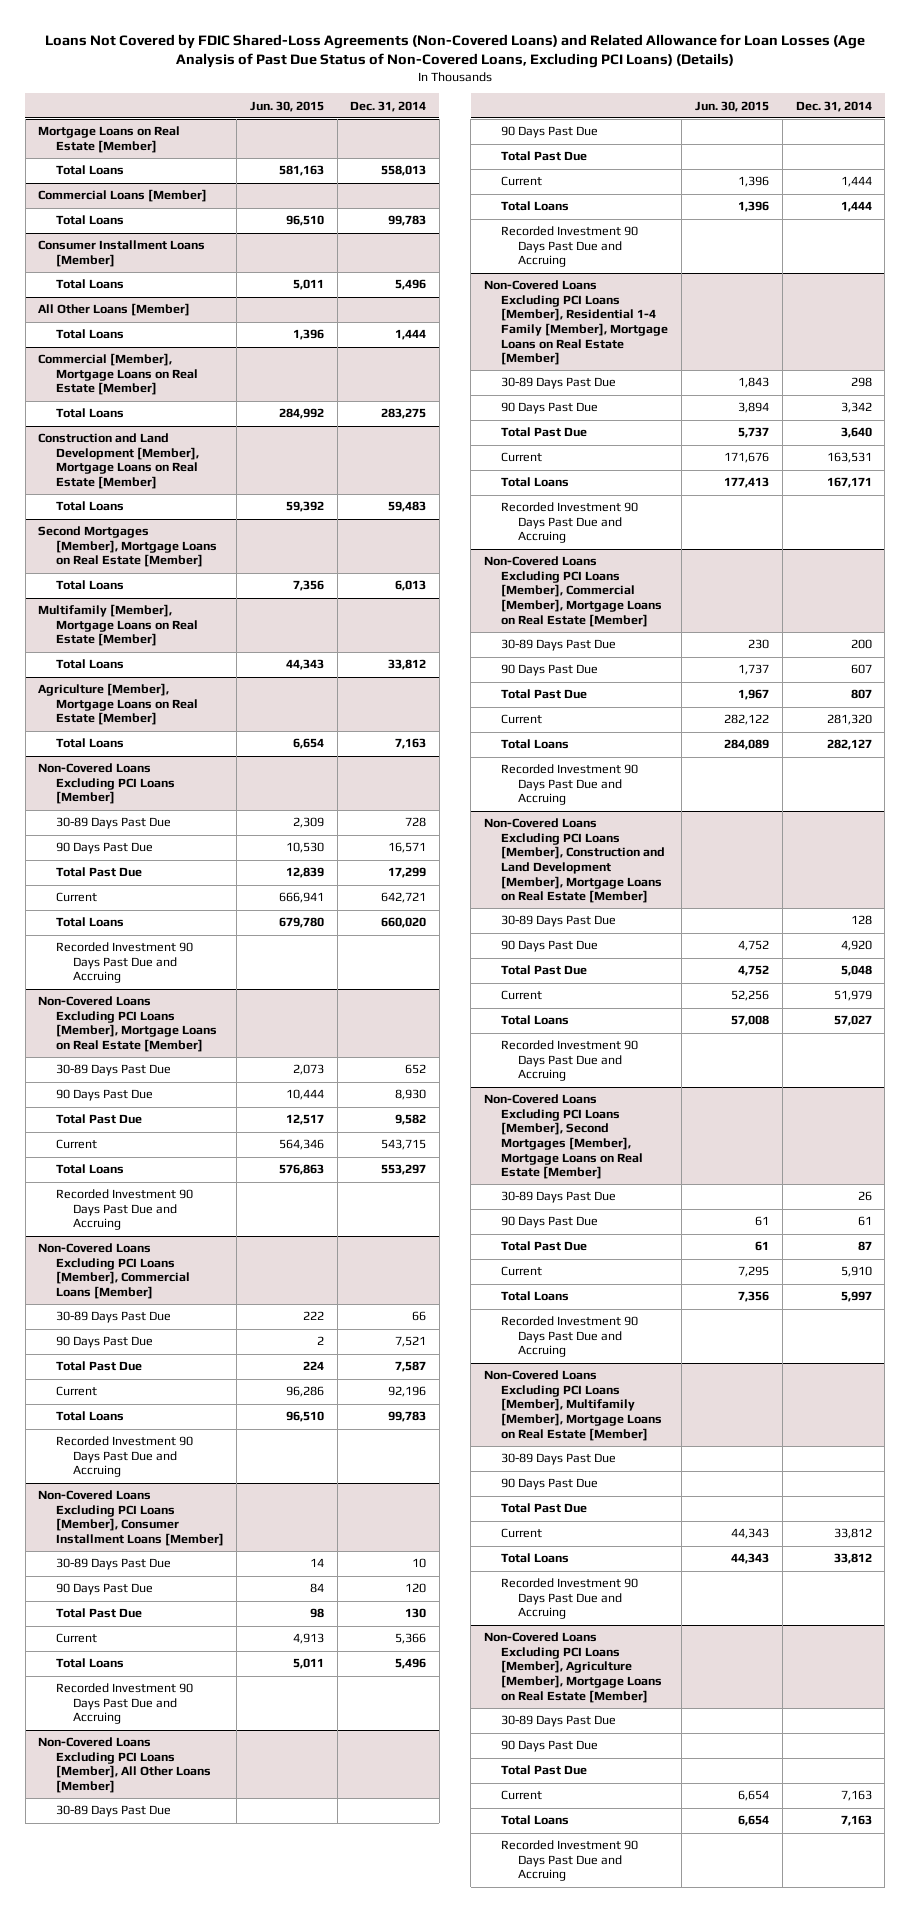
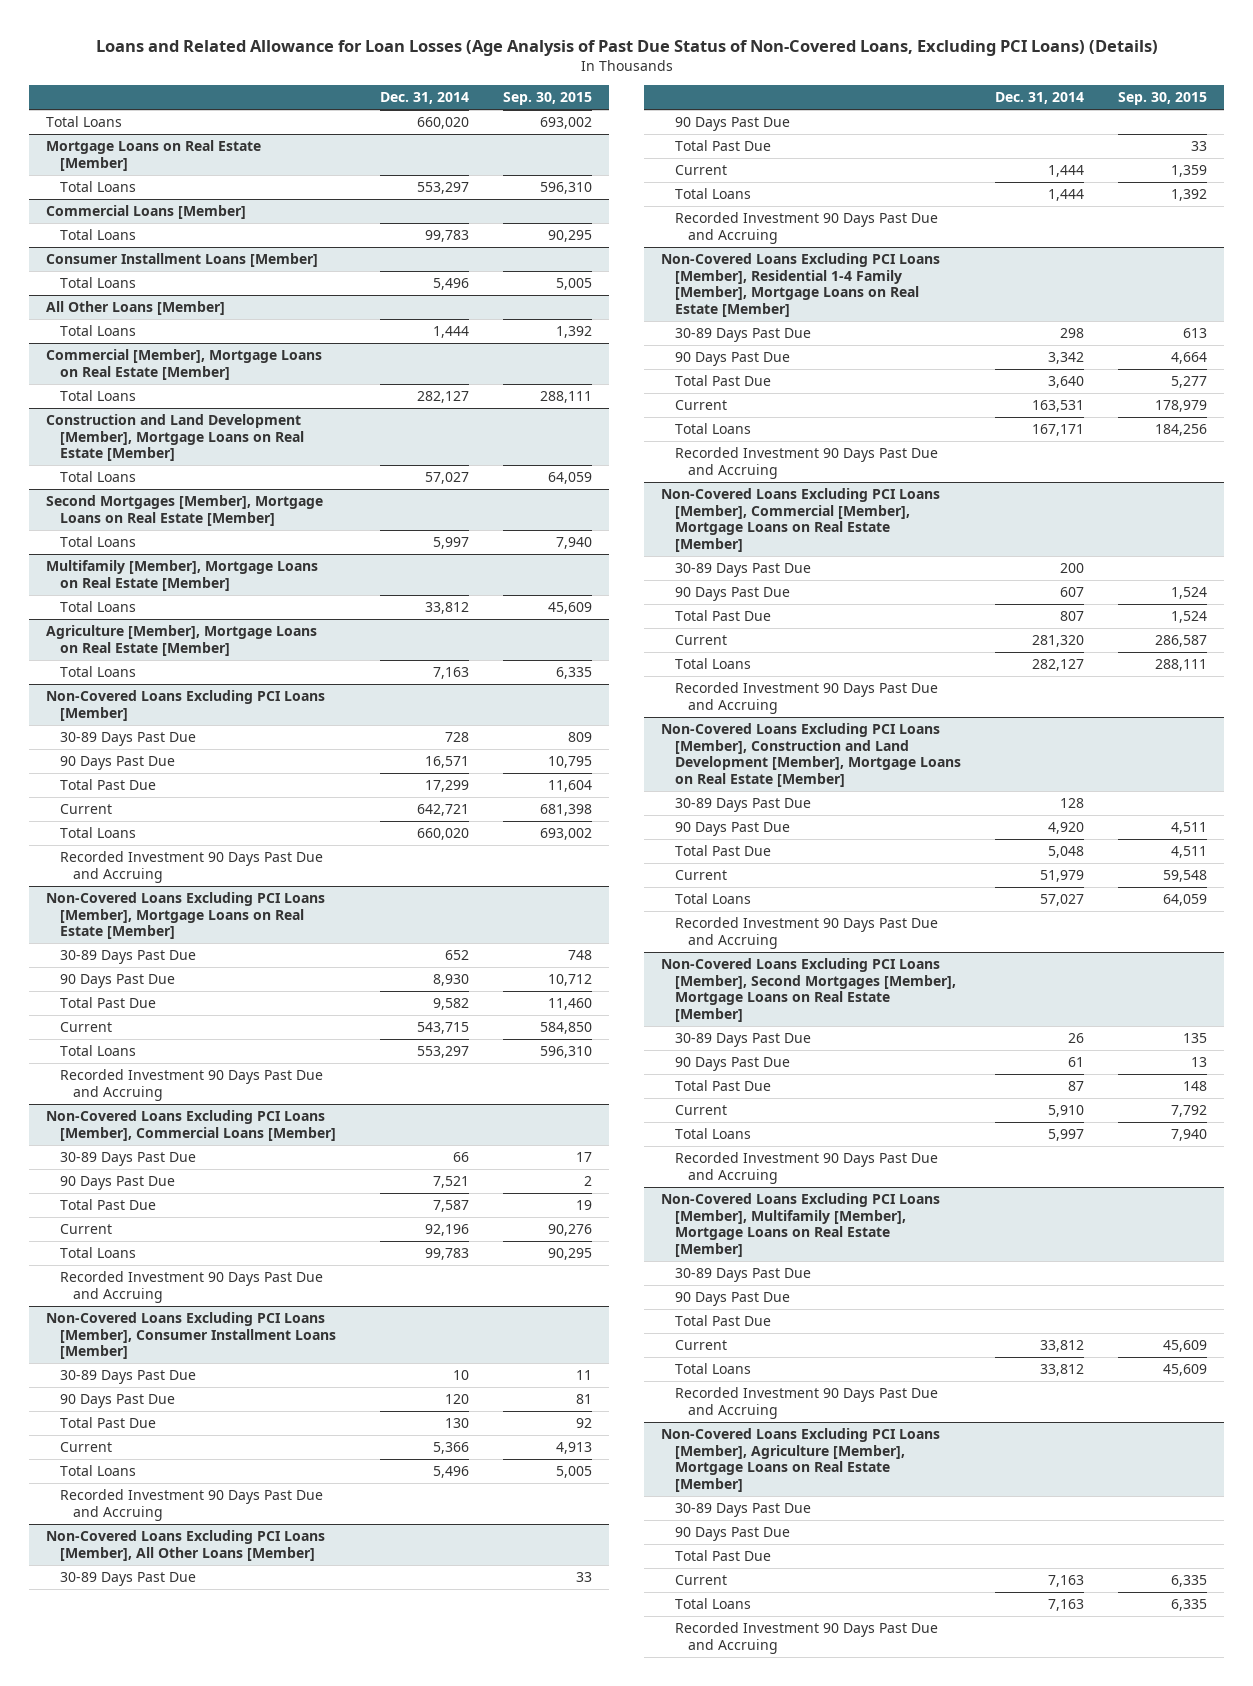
- Loans Not Covered by FDIC Shared-Loss Agreements (Non-Covered Loans) and Related Allowance for Loan Losses (Age Analysis of Past Due Status of Non-Covered Loans, Excluding PCI Loans) (Details)
+ Loans and Related Allowance for Loan Losses (Age Analysis of Past Due Status of Non-Covered Loans, Excluding PCI Loans) (Details)
- | Jun. 30, 2015 | Dec. 31, 2014
+ | Dec. 31, 2014 | Sep. 30, 2015
+ Total Loans | 660,020 | 693,002
@ Mortgage Loans on Real Estate [Member]
- Total Loans | 581,163 | 558,013
+ Total Loans | 553,297 | 596,310
@ Commercial [Member], Mortgage Loans on Real Estate [Member]
- Total Loans | 284,992 | 283,275
+ Total Loans | 282,127 | 288,111
@ Construction and Land Development [Member], Mortgage Loans on Real Estate [Member]
- Total Loans | 59,392 | 59,483
+ Total Loans | 57,027 | 64,059
@ Second Mortgages [Member], Mortgage Loans on Real Estate [Member]
- Total Loans | 7,356 | 6,013
+ Total Loans | 5,997 | 7,940

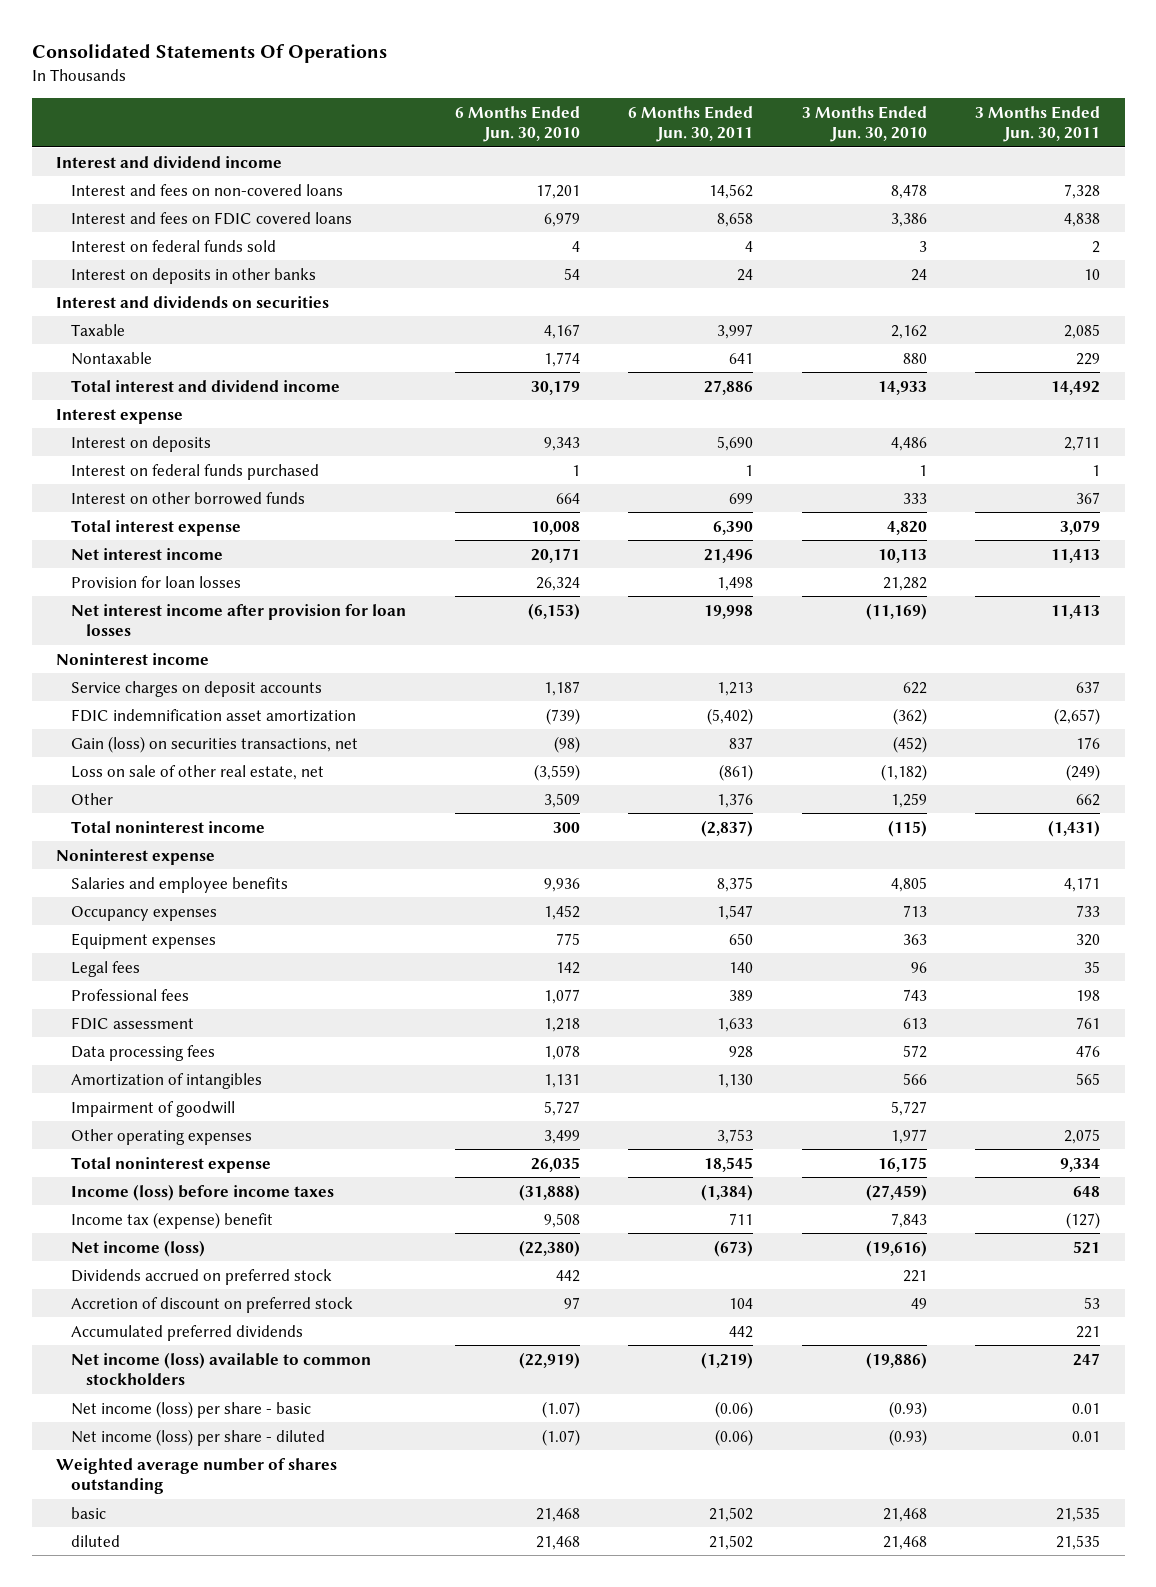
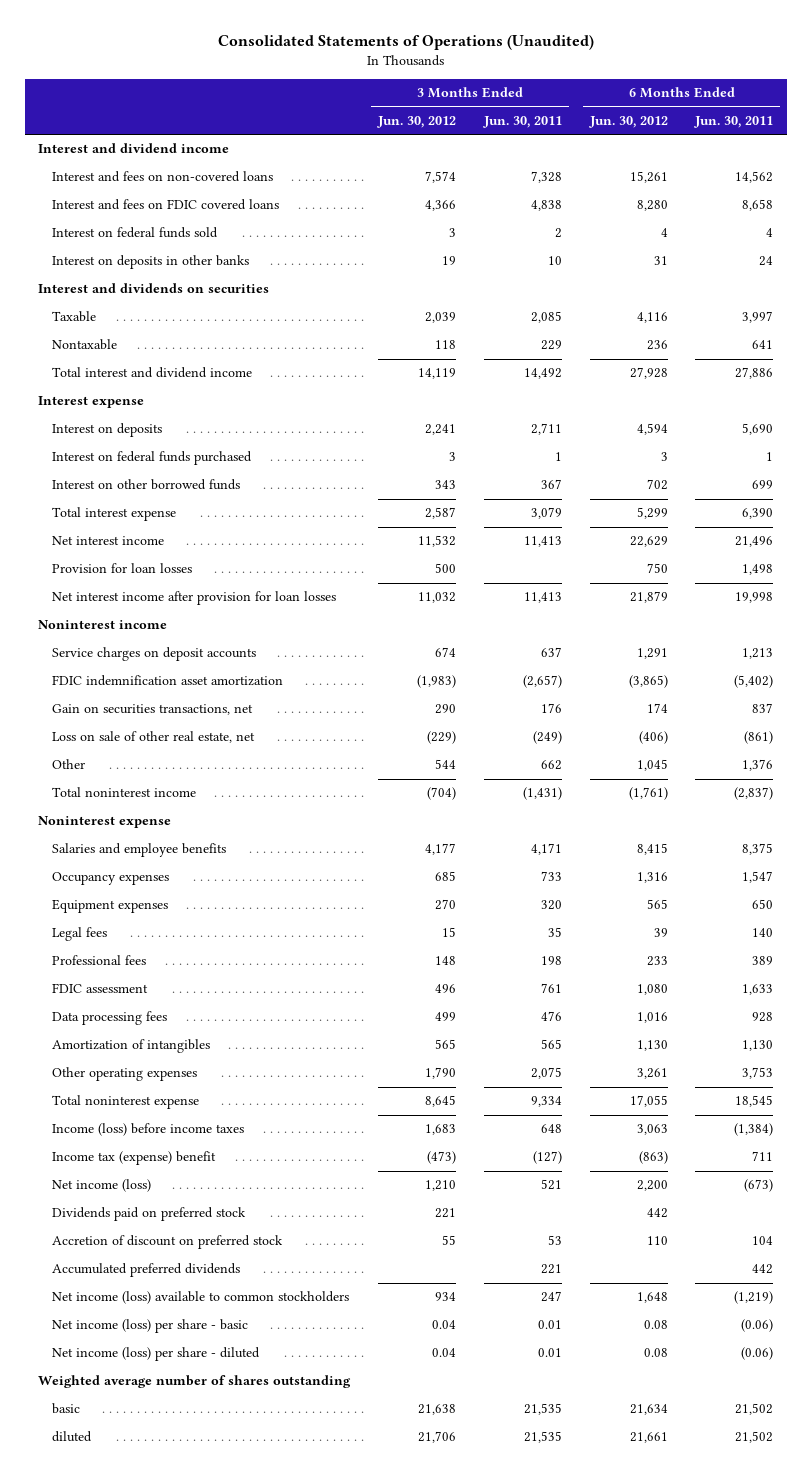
- Consolidated Statements Of Operations
+ Consolidated Statements of Operations (Unaudited)
- | 6 Months Ended Jun. 30, 2010 | 6 Months Ended Jun. 30, 2011 | 3 Months Ended Jun. 30, 2010 | 3 Months Ended Jun. 30, 2011
+ | 3 Months Ended Jun. 30, 2012 | 3 Months Ended Jun. 30, 2011 | 6 Months Ended Jun. 30, 2012 | 6 Months Ended Jun. 30, 2011
- Gain (loss) on securities transactions, net | (98) | 837 | (452) | 176
+ Gain on securities transactions, net | 290 | 176 | 174 | 837
- Impairment of goodwill | 5,727 | | 5,727 |
- Dividends accrued on preferred stock | 442 | | 221 |
+ Dividends paid on preferred stock | 221 | | 442 |

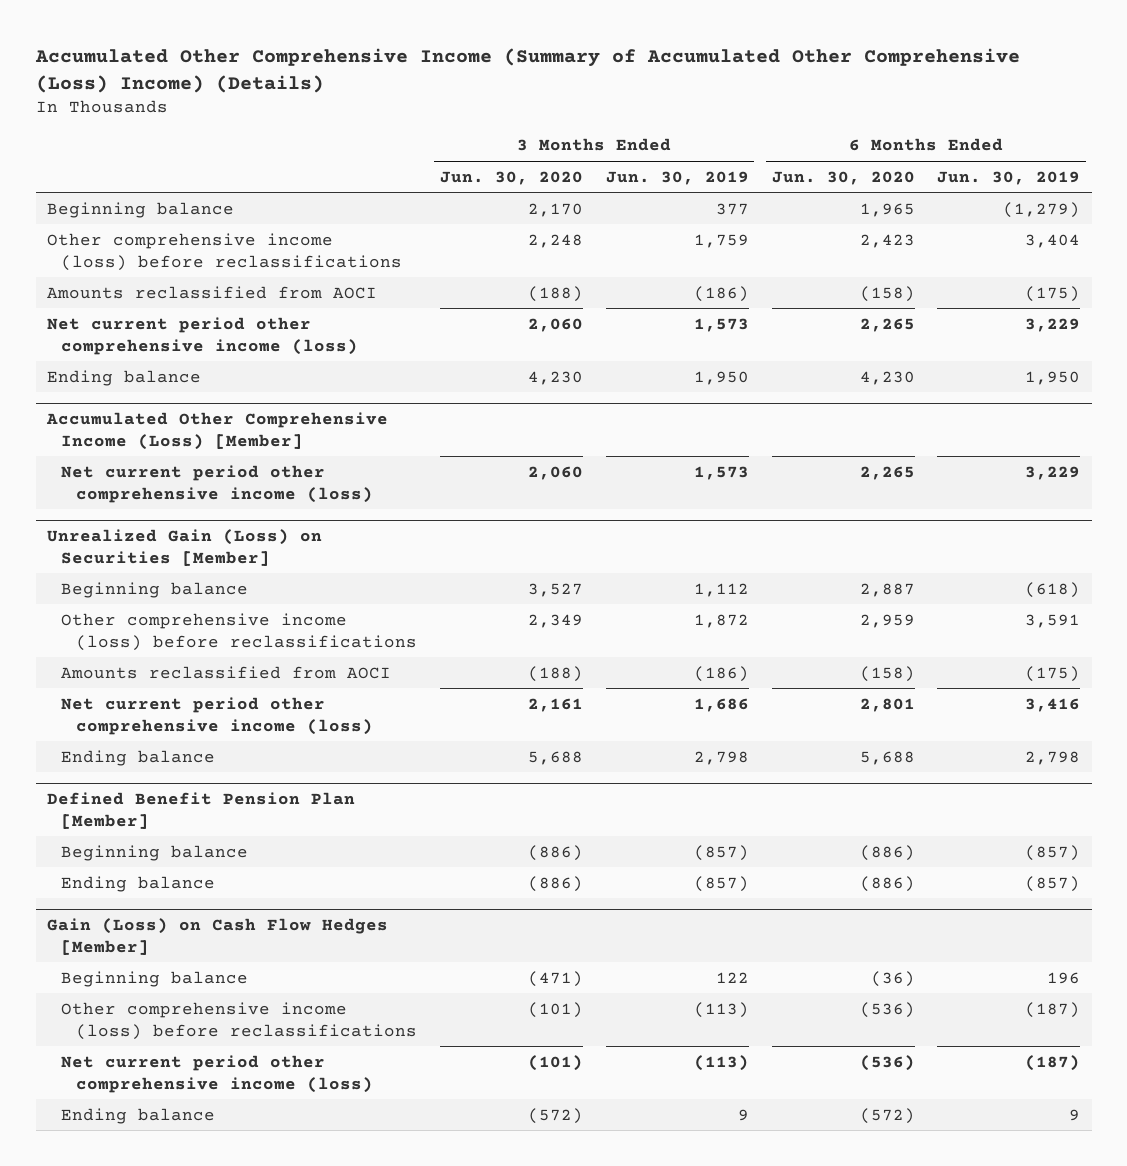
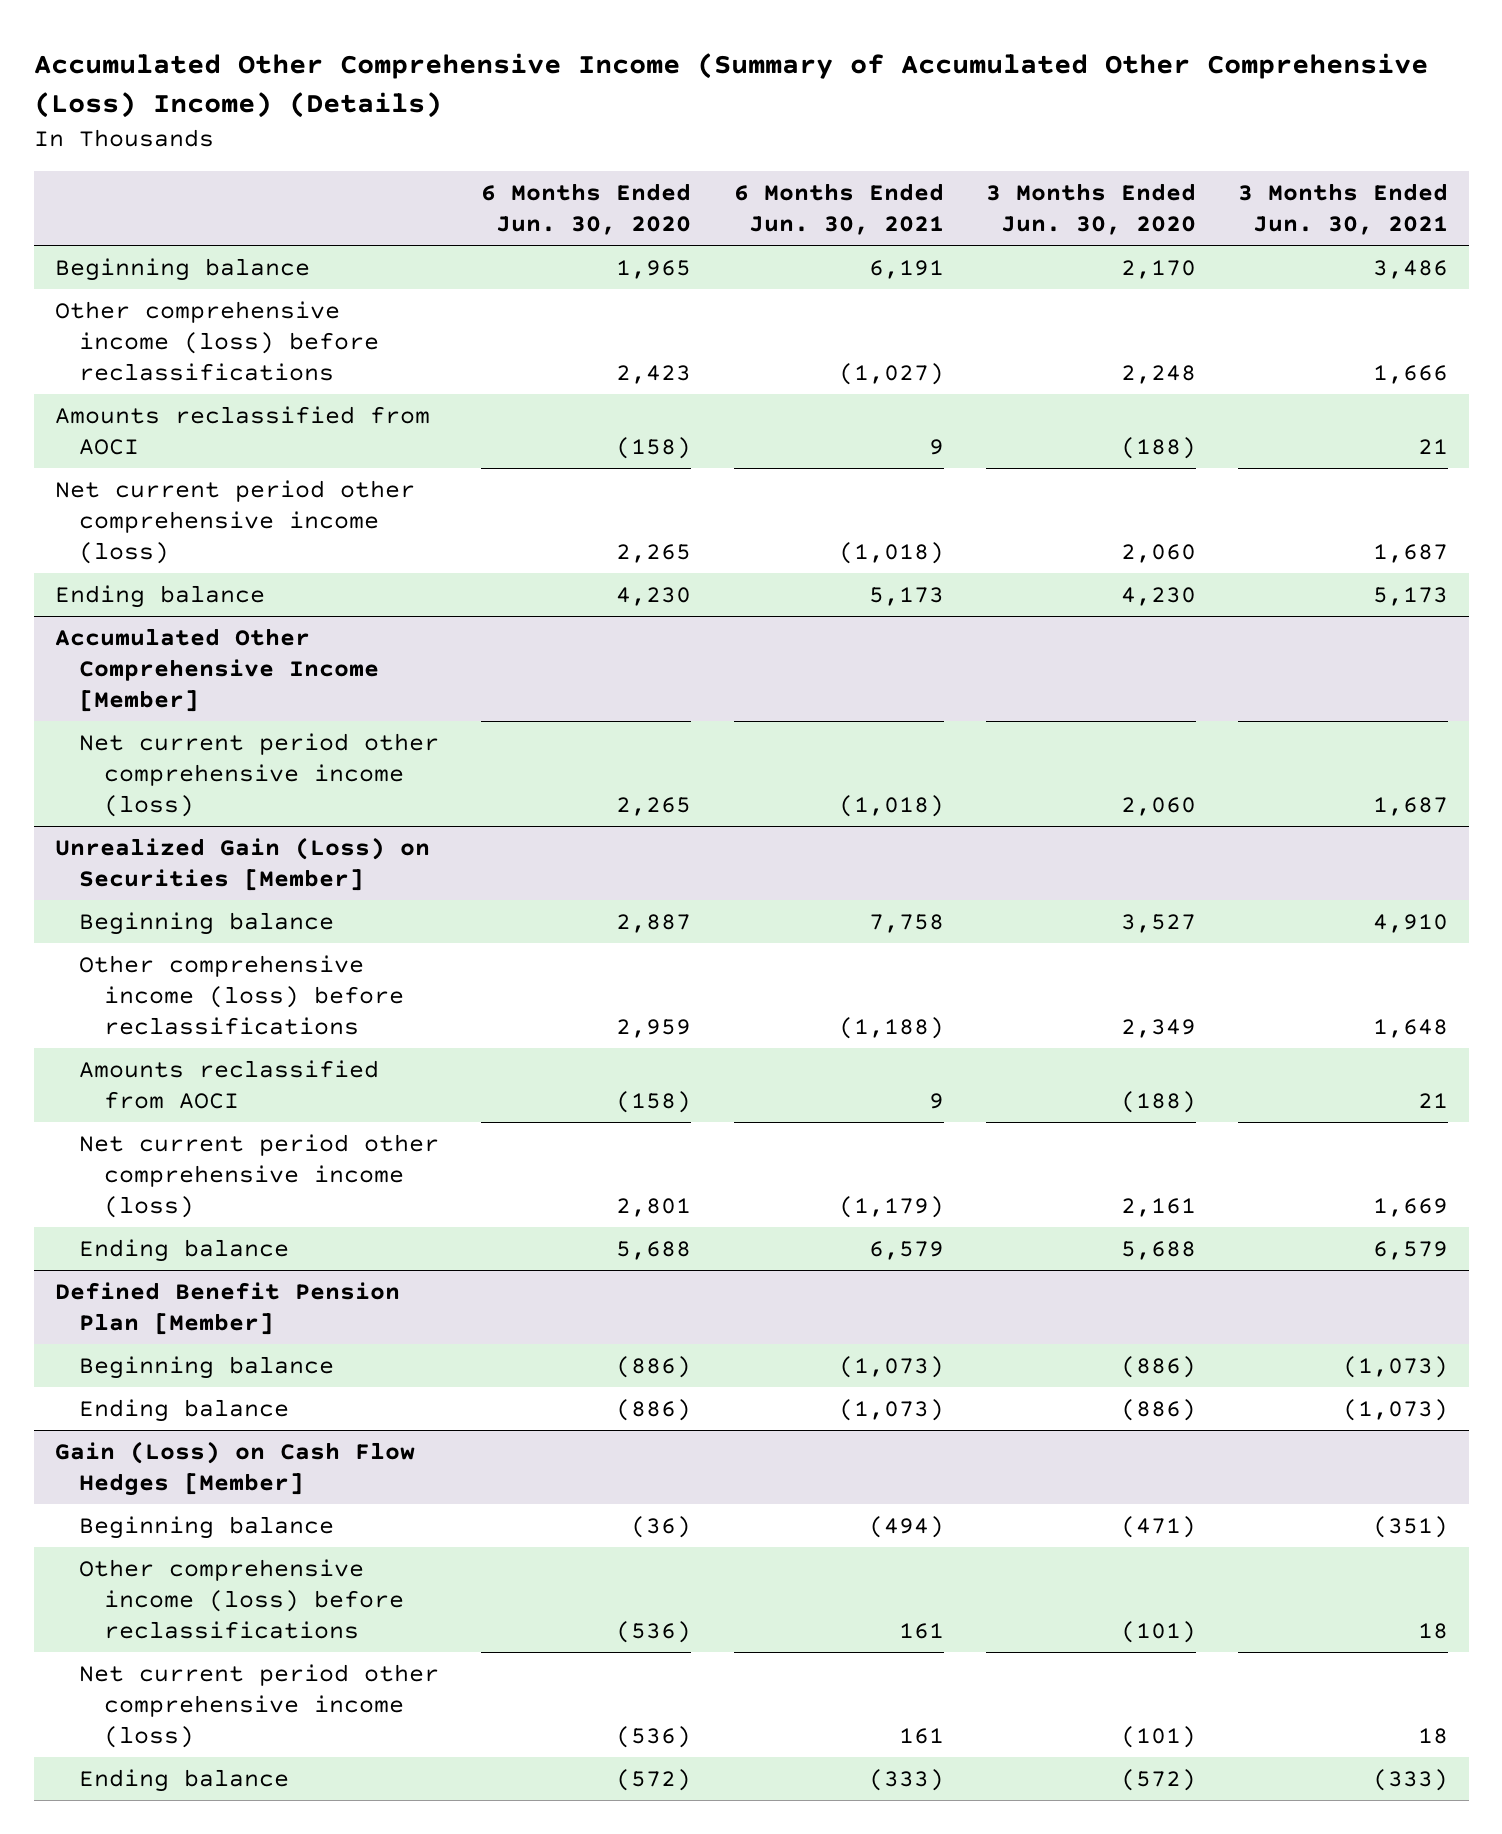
- | 3 Months Ended Jun. 30, 2020 | 3 Months Ended Jun. 30, 2019 | 6 Months Ended Jun. 30, 2020 | 6 Months Ended Jun. 30, 2019
+ | 6 Months Ended Jun. 30, 2020 | 6 Months Ended Jun. 30, 2021 | 3 Months Ended Jun. 30, 2020 | 3 Months Ended Jun. 30, 2021
- Accumulated Other Comprehensive Income (Loss) [Member]
+ Accumulated Other Comprehensive Income [Member]

